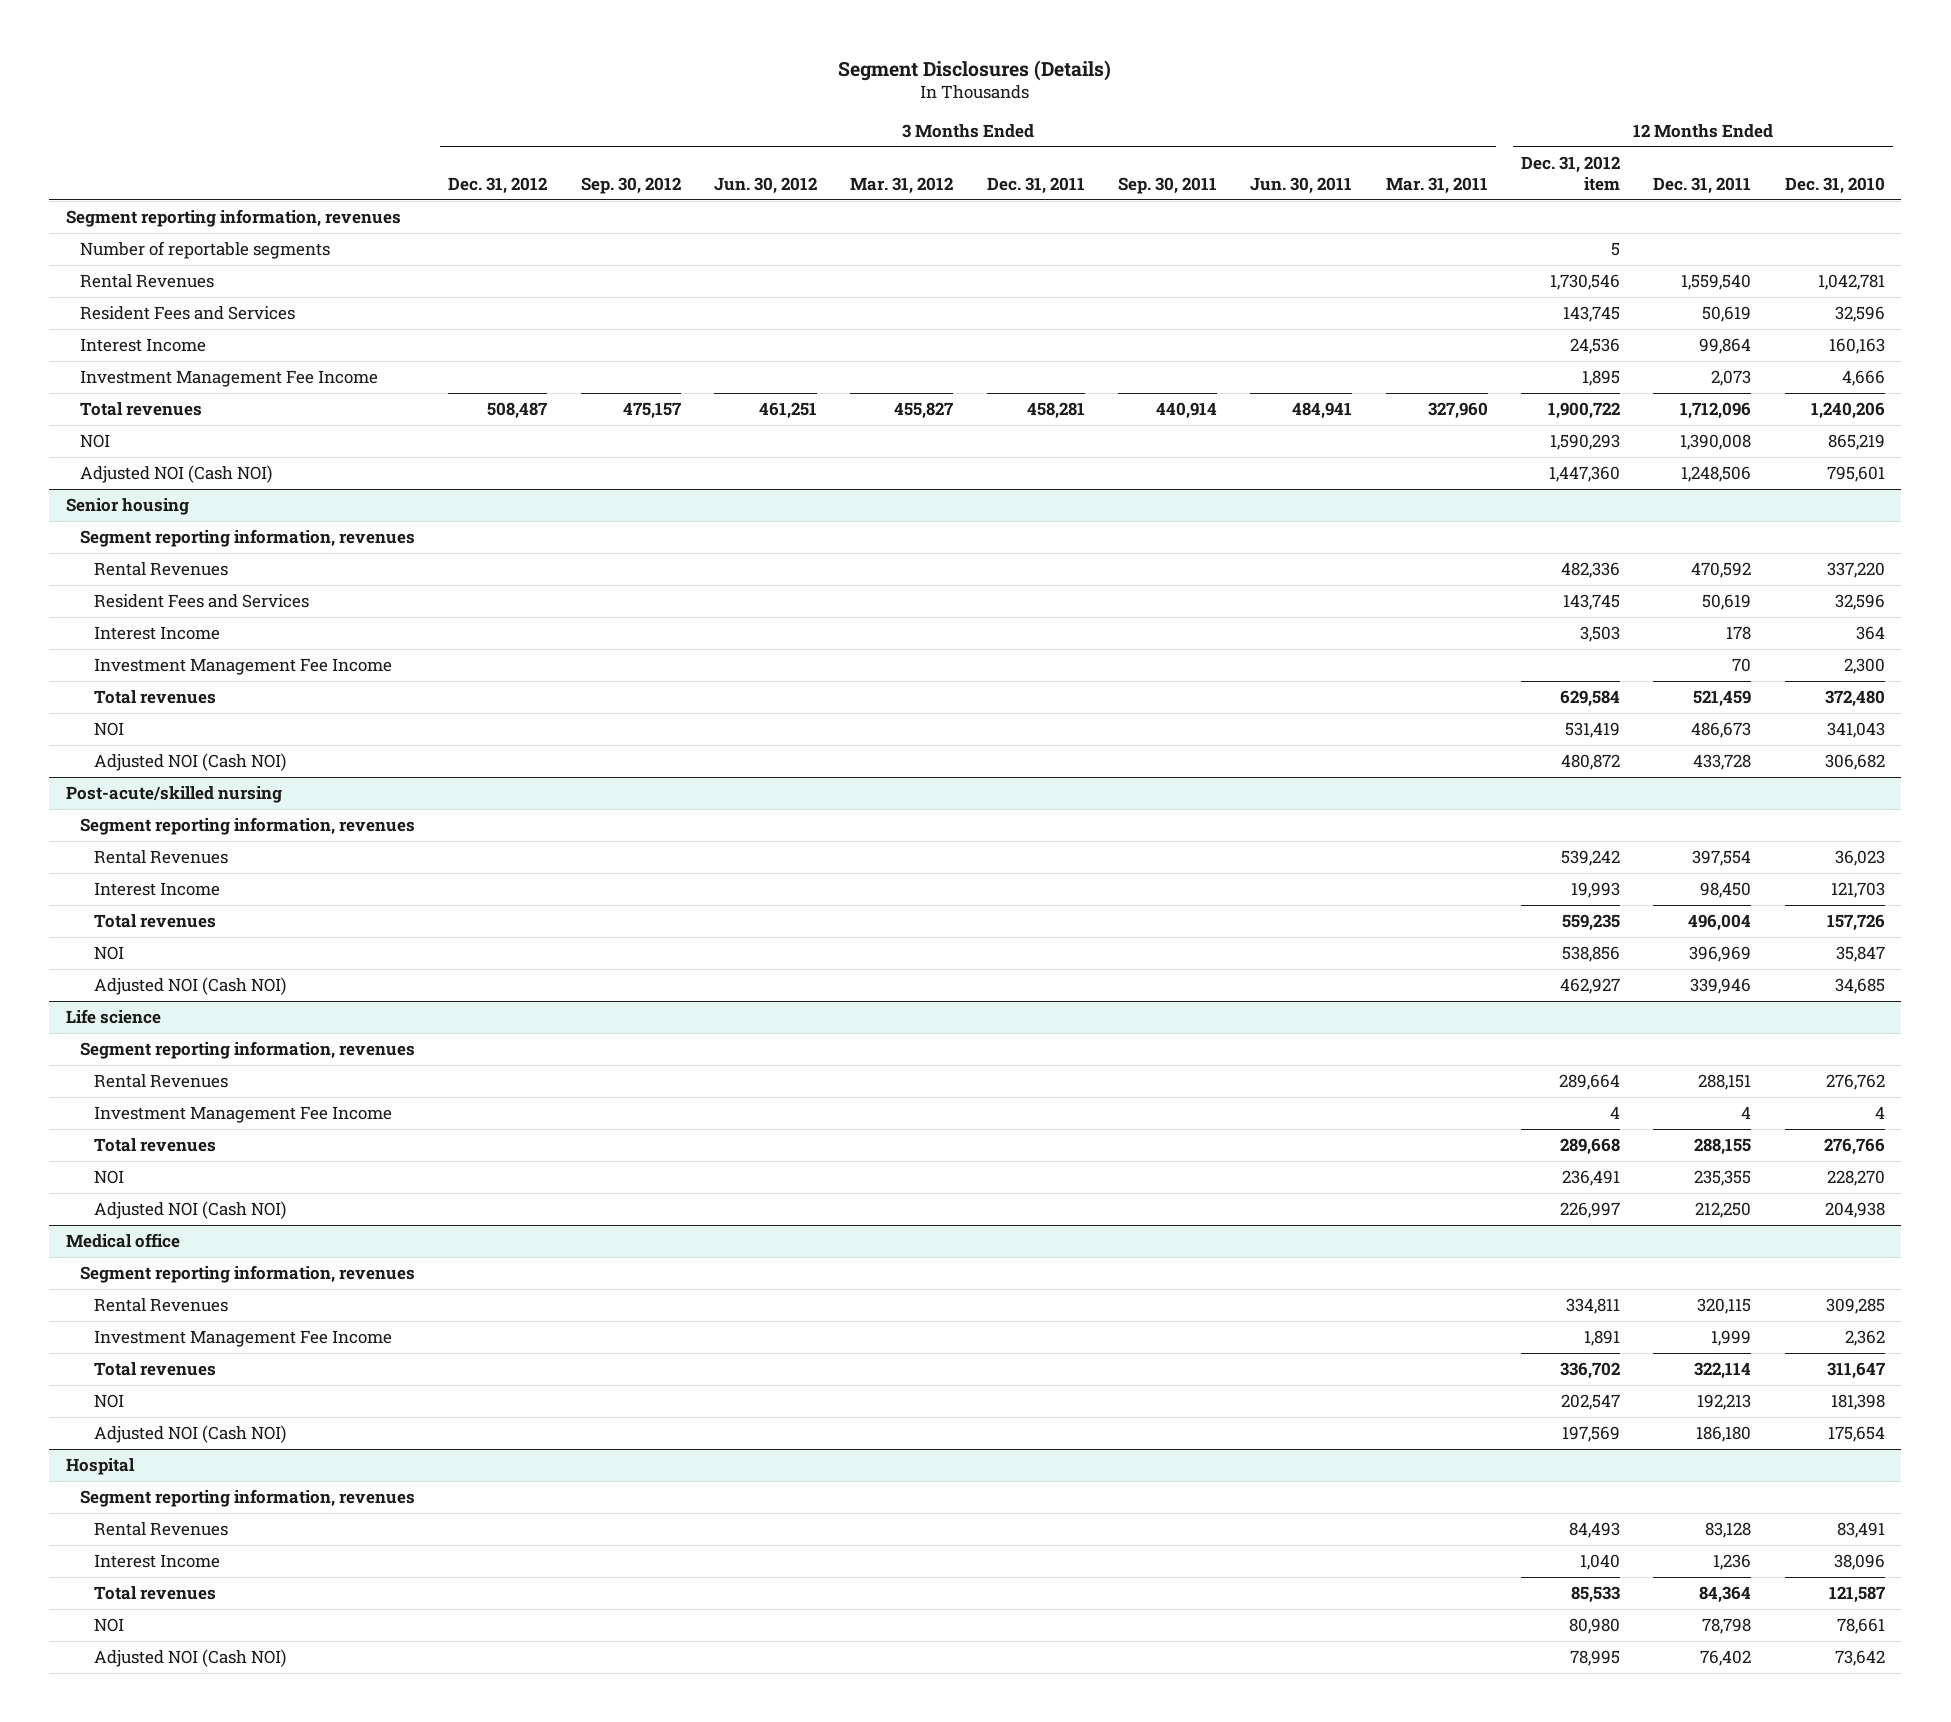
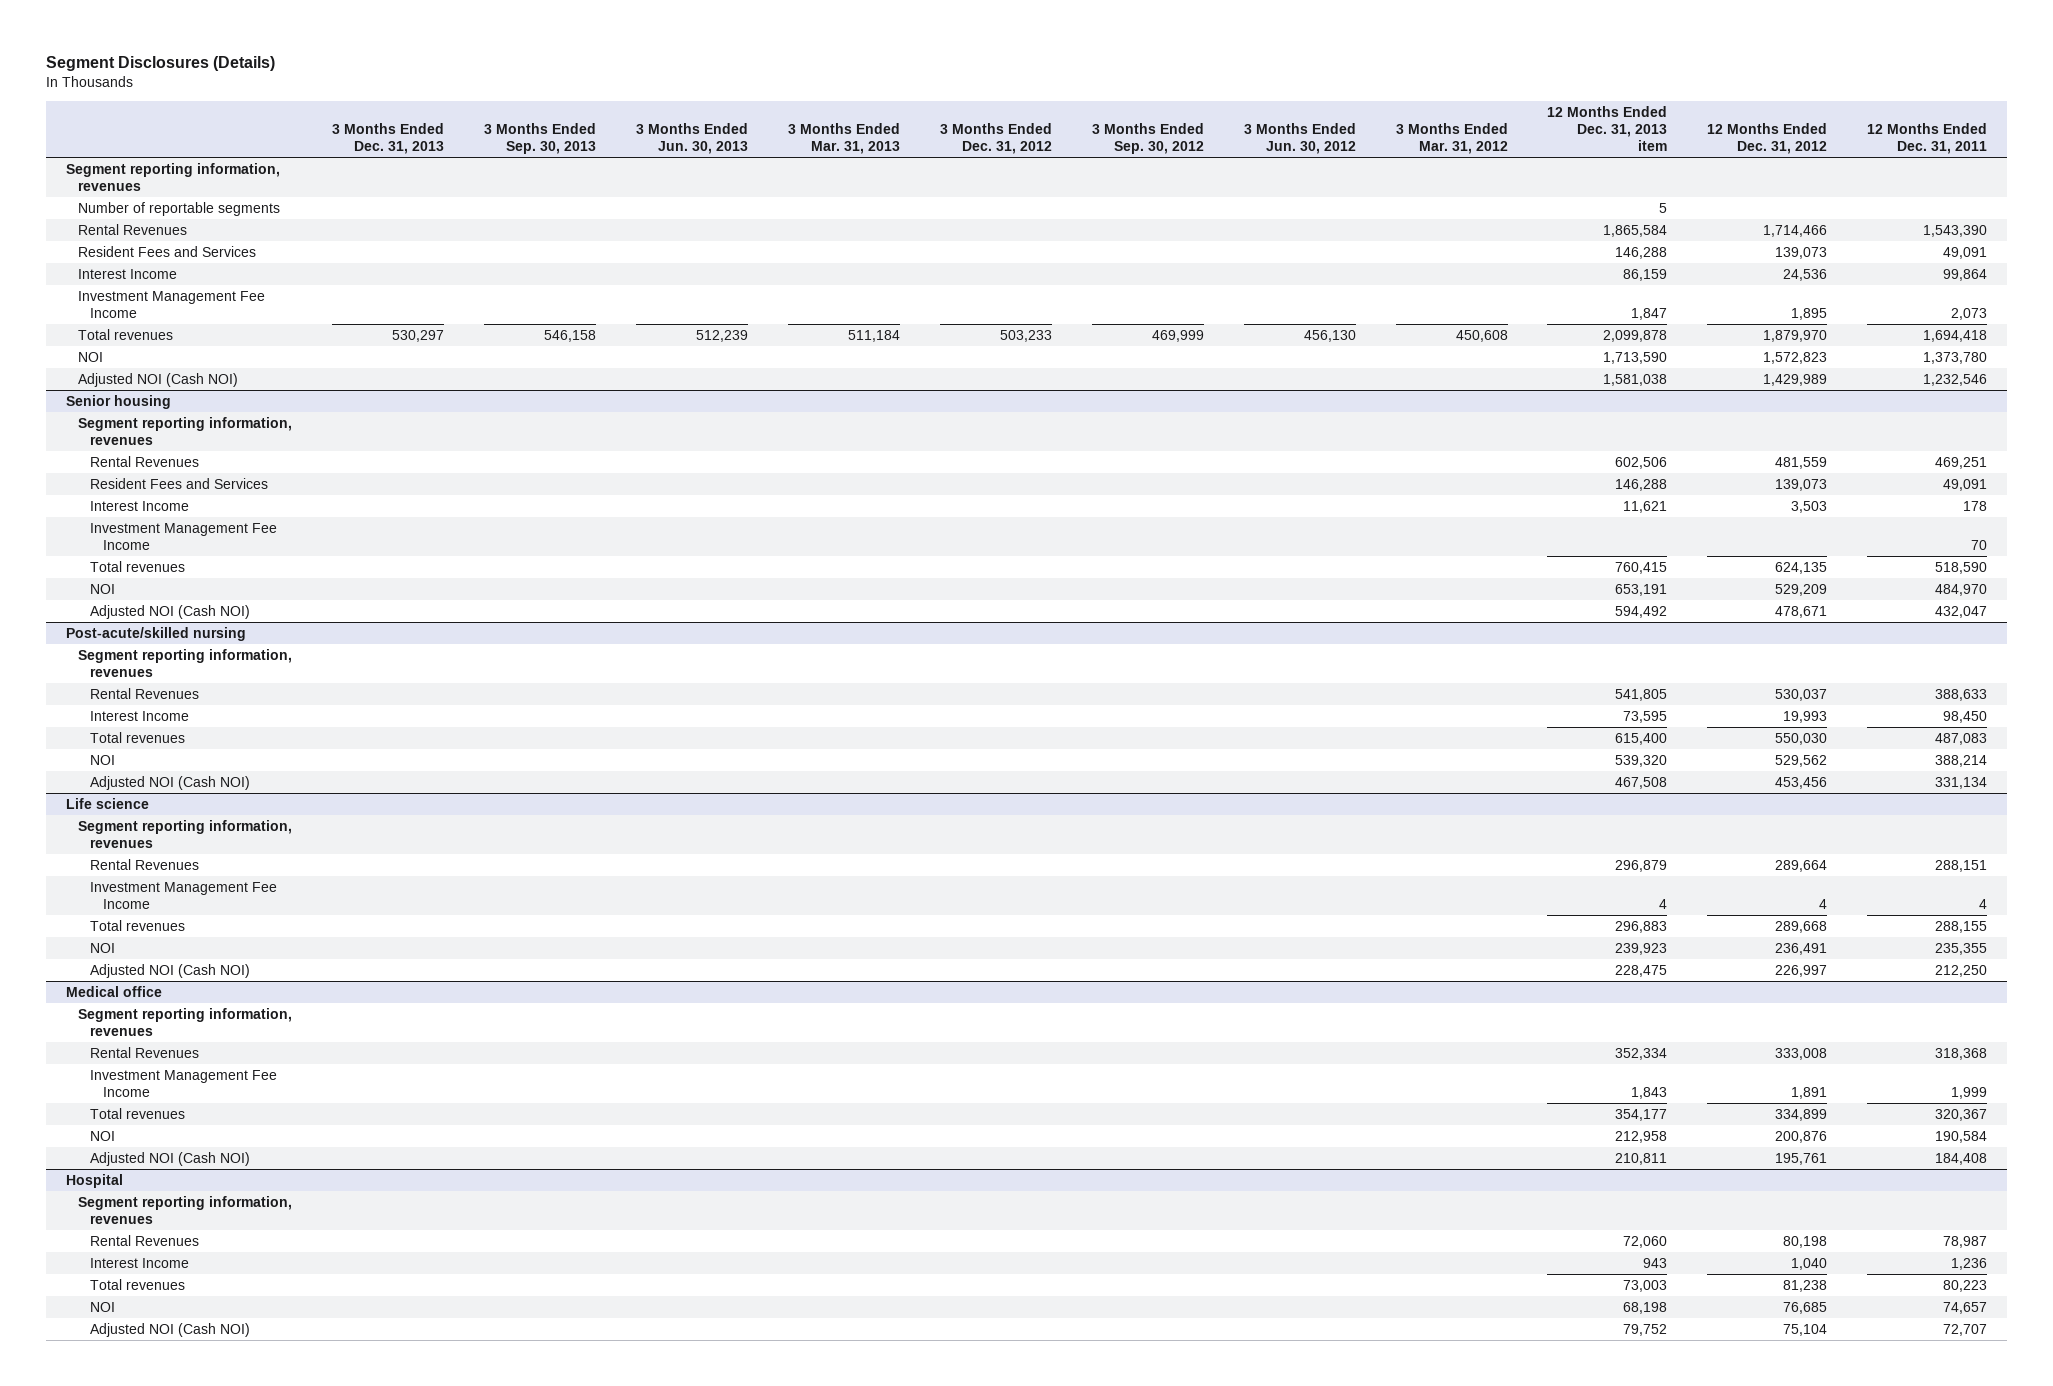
- | 3 Months Ended Dec. 31, 2012 | 3 Months Ended Sep. 30, 2012 | 3 Months Ended Jun. 30, 2012 | 3 Months Ended Mar. 31, 2012 | 3 Months Ended Dec. 31, 2011 | 3 Months Ended Sep. 30, 2011 | 3 Months Ended Jun. 30, 2011 | 3 Months Ended Mar. 31, 2011 | 12 Months Ended Dec. 31, 2012 item | 12 Months Ended Dec. 31, 2011 | 12 Months Ended Dec. 31, 2010
+ | 3 Months Ended Dec. 31, 2013 | 3 Months Ended Sep. 30, 2013 | 3 Months Ended Jun. 30, 2013 | 3 Months Ended Mar. 31, 2013 | 3 Months Ended Dec. 31, 2012 | 3 Months Ended Sep. 30, 2012 | 3 Months Ended Jun. 30, 2012 | 3 Months Ended Mar. 31, 2012 | 12 Months Ended Dec. 31, 2013 item | 12 Months Ended Dec. 31, 2012 | 12 Months Ended Dec. 31, 2011
- Rental Revenues | | | | | | | | | 1,730,546 | 1,559,540 | 1,042,781
- Resident Fees and Services | | | | | | | | | 143,745 | 50,619 | 32,596
+ Rental Revenues | | | | | | | | | 1,865,584 | 1,714,466 | 1,543,390
+ Resident Fees and Services | | | | | | | | | 146,288 | 139,073 | 49,091
- Total revenues | 508,487 | 475,157 | 461,251 | 455,827 | 458,281 | 440,914 | 484,941 | 327,960 | 1,900,722 | 1,712,096 | 1,240,206
- NOI | | | | | | | | | 1,590,293 | 1,390,008 | 865,219
- Adjusted NOI (Cash NOI) | | | | | | | | | 1,447,360 | 1,248,506 | 795,601
+ Total revenues | 530,297 | 546,158 | 512,239 | 511,184 | 503,233 | 469,999 | 456,130 | 450,608 | 2,099,878 | 1,879,970 | 1,694,418
+ NOI | | | | | | | | | 1,713,590 | 1,572,823 | 1,373,780
+ Adjusted NOI (Cash NOI) | | | | | | | | | 1,581,038 | 1,429,989 | 1,232,546
@ Senior housing
- Rental Revenues | | | | | | | | | 482,336 | 470,592 | 337,220
- Resident Fees and Services | | | | | | | | | 143,745 | 50,619 | 32,596
+ Rental Revenues | | | | | | | | | 602,506 | 481,559 | 469,251
+ Resident Fees and Services | | | | | | | | | 146,288 | 139,073 | 49,091
- Total revenues | | | | | | | | | 629,584 | 521,459 | 372,480
- NOI | | | | | | | | | 531,419 | 486,673 | 341,043
- Adjusted NOI (Cash NOI) | | | | | | | | | 480,872 | 433,728 | 306,682
+ Total revenues | | | | | | | | | 760,415 | 624,135 | 518,590
+ NOI | | | | | | | | | 653,191 | 529,209 | 484,970
+ Adjusted NOI (Cash NOI) | | | | | | | | | 594,492 | 478,671 | 432,047
@ Post-acute/skilled nursing
- Rental Revenues | | | | | | | | | 539,242 | 397,554 | 36,023
+ Rental Revenues | | | | | | | | | 541,805 | 530,037 | 388,633
- Total revenues | | | | | | | | | 559,235 | 496,004 | 157,726
- NOI | | | | | | | | | 538,856 | 396,969 | 35,847
- Adjusted NOI (Cash NOI) | | | | | | | | | 462,927 | 339,946 | 34,685
+ Total revenues | | | | | | | | | 615,400 | 550,030 | 487,083
+ NOI | | | | | | | | | 539,320 | 529,562 | 388,214
+ Adjusted NOI (Cash NOI) | | | | | | | | | 467,508 | 453,456 | 331,134
@ Medical office
- Rental Revenues | | | | | | | | | 334,811 | 320,115 | 309,285
+ Rental Revenues | | | | | | | | | 352,334 | 333,008 | 318,368
- Total revenues | | | | | | | | | 336,702 | 322,114 | 311,647
- NOI | | | | | | | | | 202,547 | 192,213 | 181,398
- Adjusted NOI (Cash NOI) | | | | | | | | | 197,569 | 186,180 | 175,654
+ Total revenues | | | | | | | | | 354,177 | 334,899 | 320,367
+ NOI | | | | | | | | | 212,958 | 200,876 | 190,584
+ Adjusted NOI (Cash NOI) | | | | | | | | | 210,811 | 195,761 | 184,408
@ Hospital
- Rental Revenues | | | | | | | | | 84,493 | 83,128 | 83,491
+ Rental Revenues | | | | | | | | | 72,060 | 80,198 | 78,987
- Total revenues | | | | | | | | | 85,533 | 84,364 | 121,587
- NOI | | | | | | | | | 80,980 | 78,798 | 78,661
- Adjusted NOI (Cash NOI) | | | | | | | | | 78,995 | 76,402 | 73,642
+ Total revenues | | | | | | | | | 73,003 | 81,238 | 80,223
+ NOI | | | | | | | | | 68,198 | 76,685 | 74,657
+ Adjusted NOI (Cash NOI) | | | | | | | | | 79,752 | 75,104 | 72,707

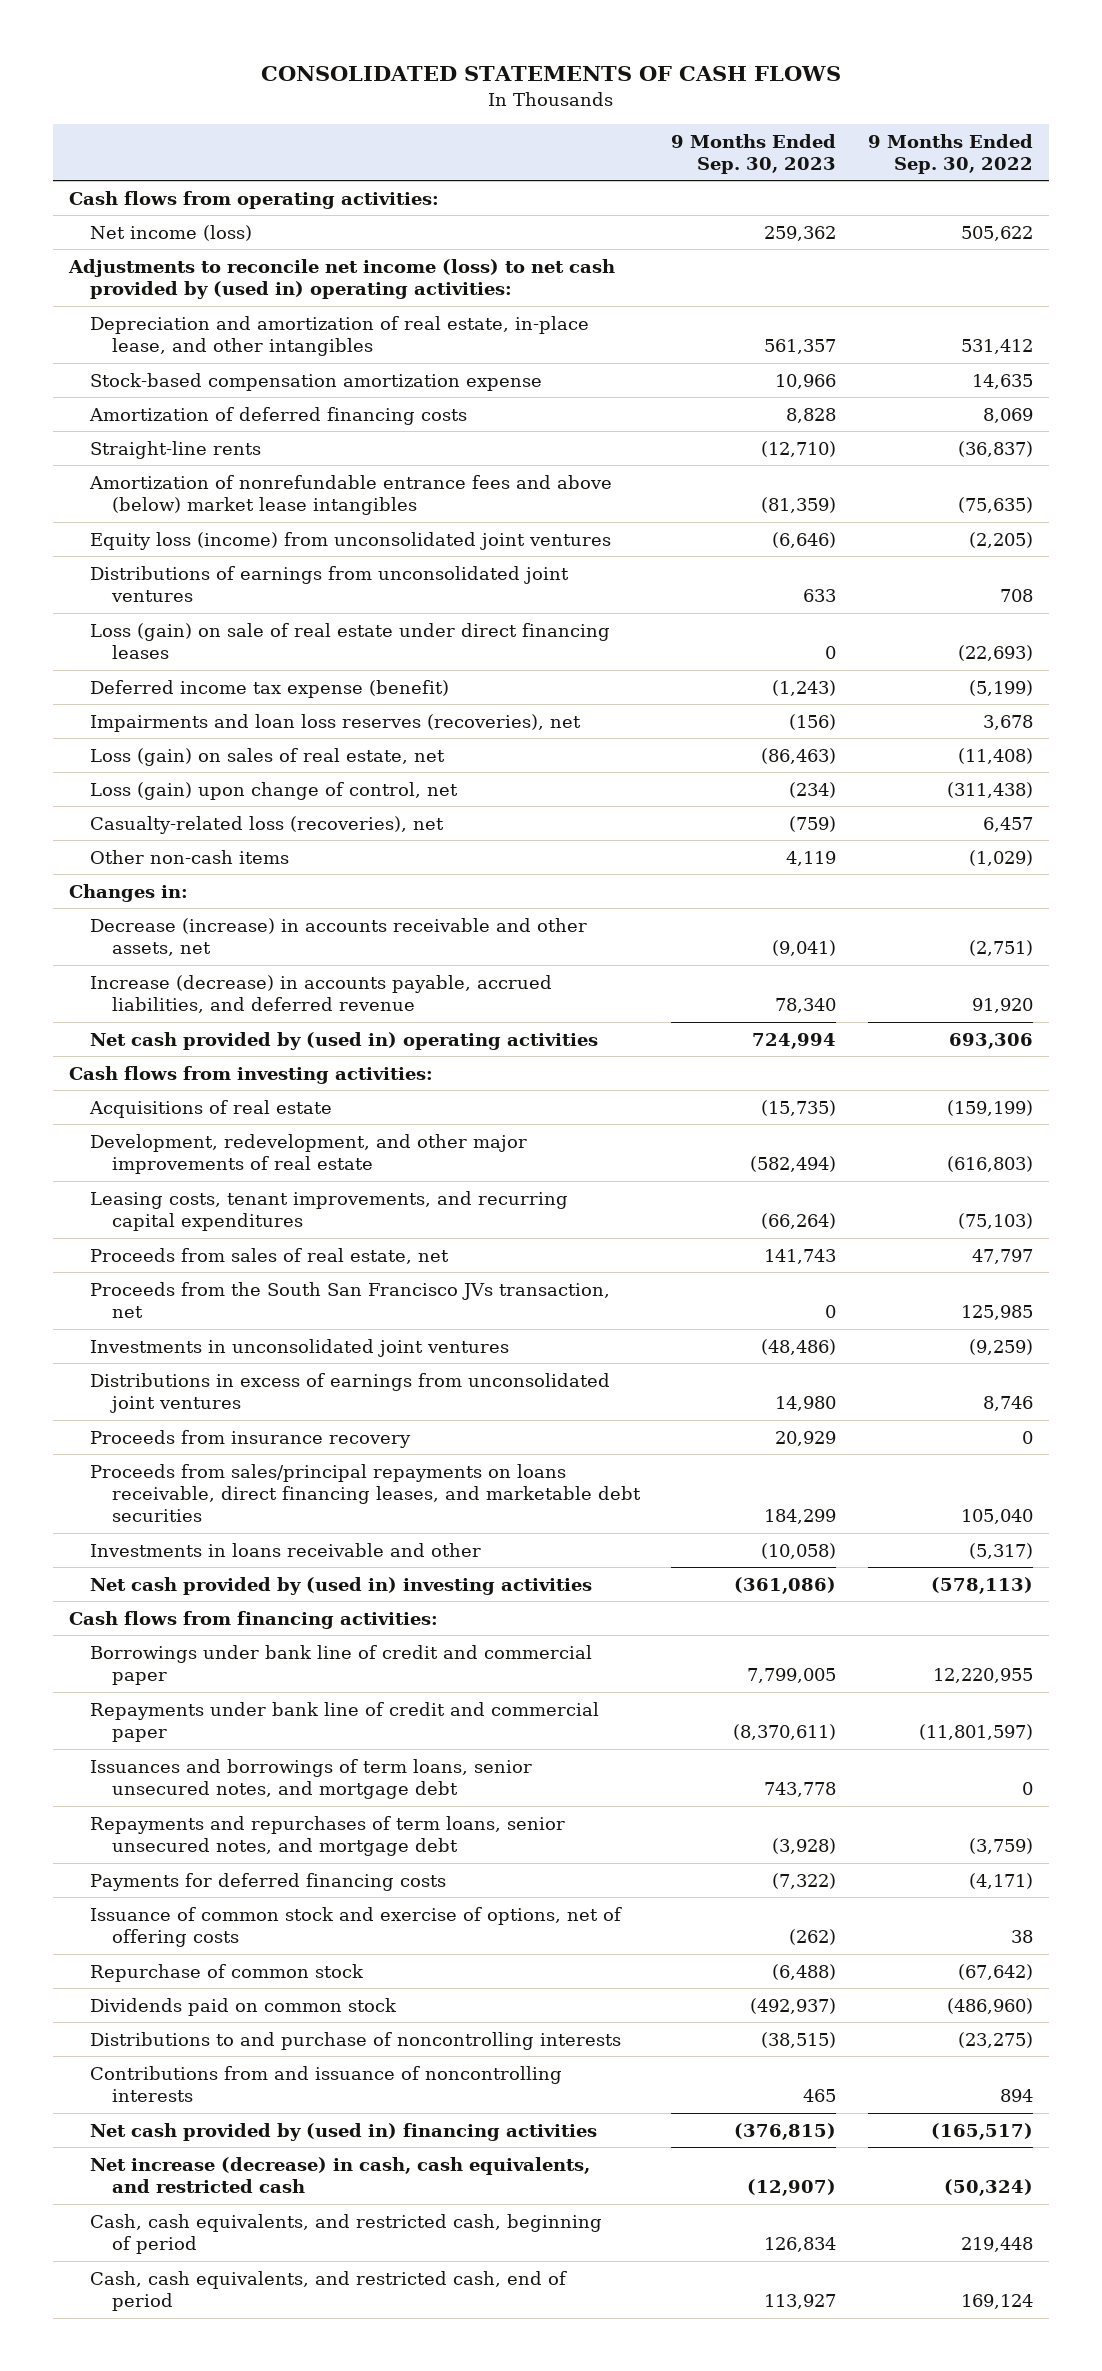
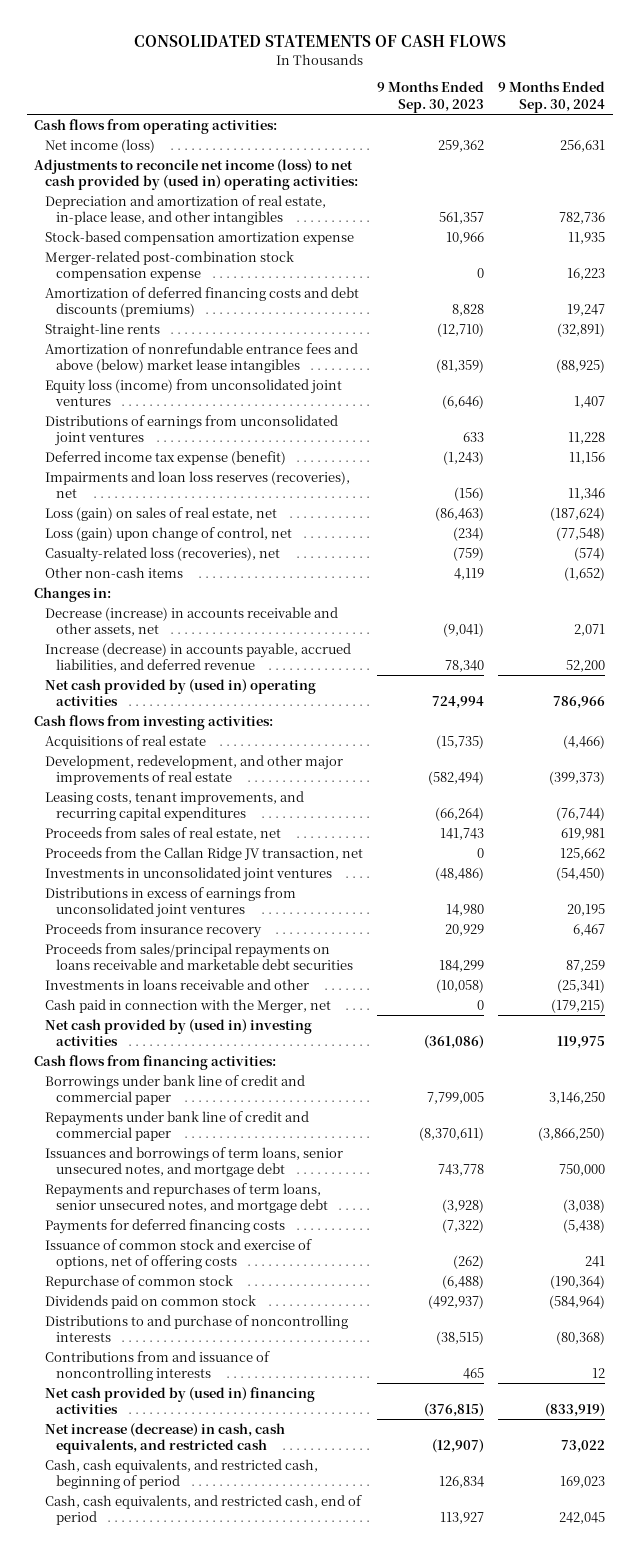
- | 9 Months Ended Sep. 30, 2023 | 9 Months Ended Sep. 30, 2022
+ | 9 Months Ended Sep. 30, 2023 | 9 Months Ended Sep. 30, 2024
- Amortization of deferred financing costs | 8,828 | 8,069
+ Merger-related post-combination stock compensation expense | 0 | 16,223
+ Amortization of deferred financing costs and debt discounts (premiums) | 8,828 | 19,247
- Loss (gain) on sale of real estate under direct financing leases | 0 | (22,693)
- Proceeds from the South San Francisco JVs transaction, net | 0 | 125,985
+ Proceeds from the Callan Ridge JV transaction, net | 0 | 125,662
- Proceeds from sales/principal repayments on loans receivable, direct financing leases, and marketable debt securities | 184,299 | 105,040
+ Proceeds from sales/principal repayments on loans receivable and marketable debt securities | 184,299 | 87,259
+ Cash paid in connection with the Merger, net | 0 | (179,215)

